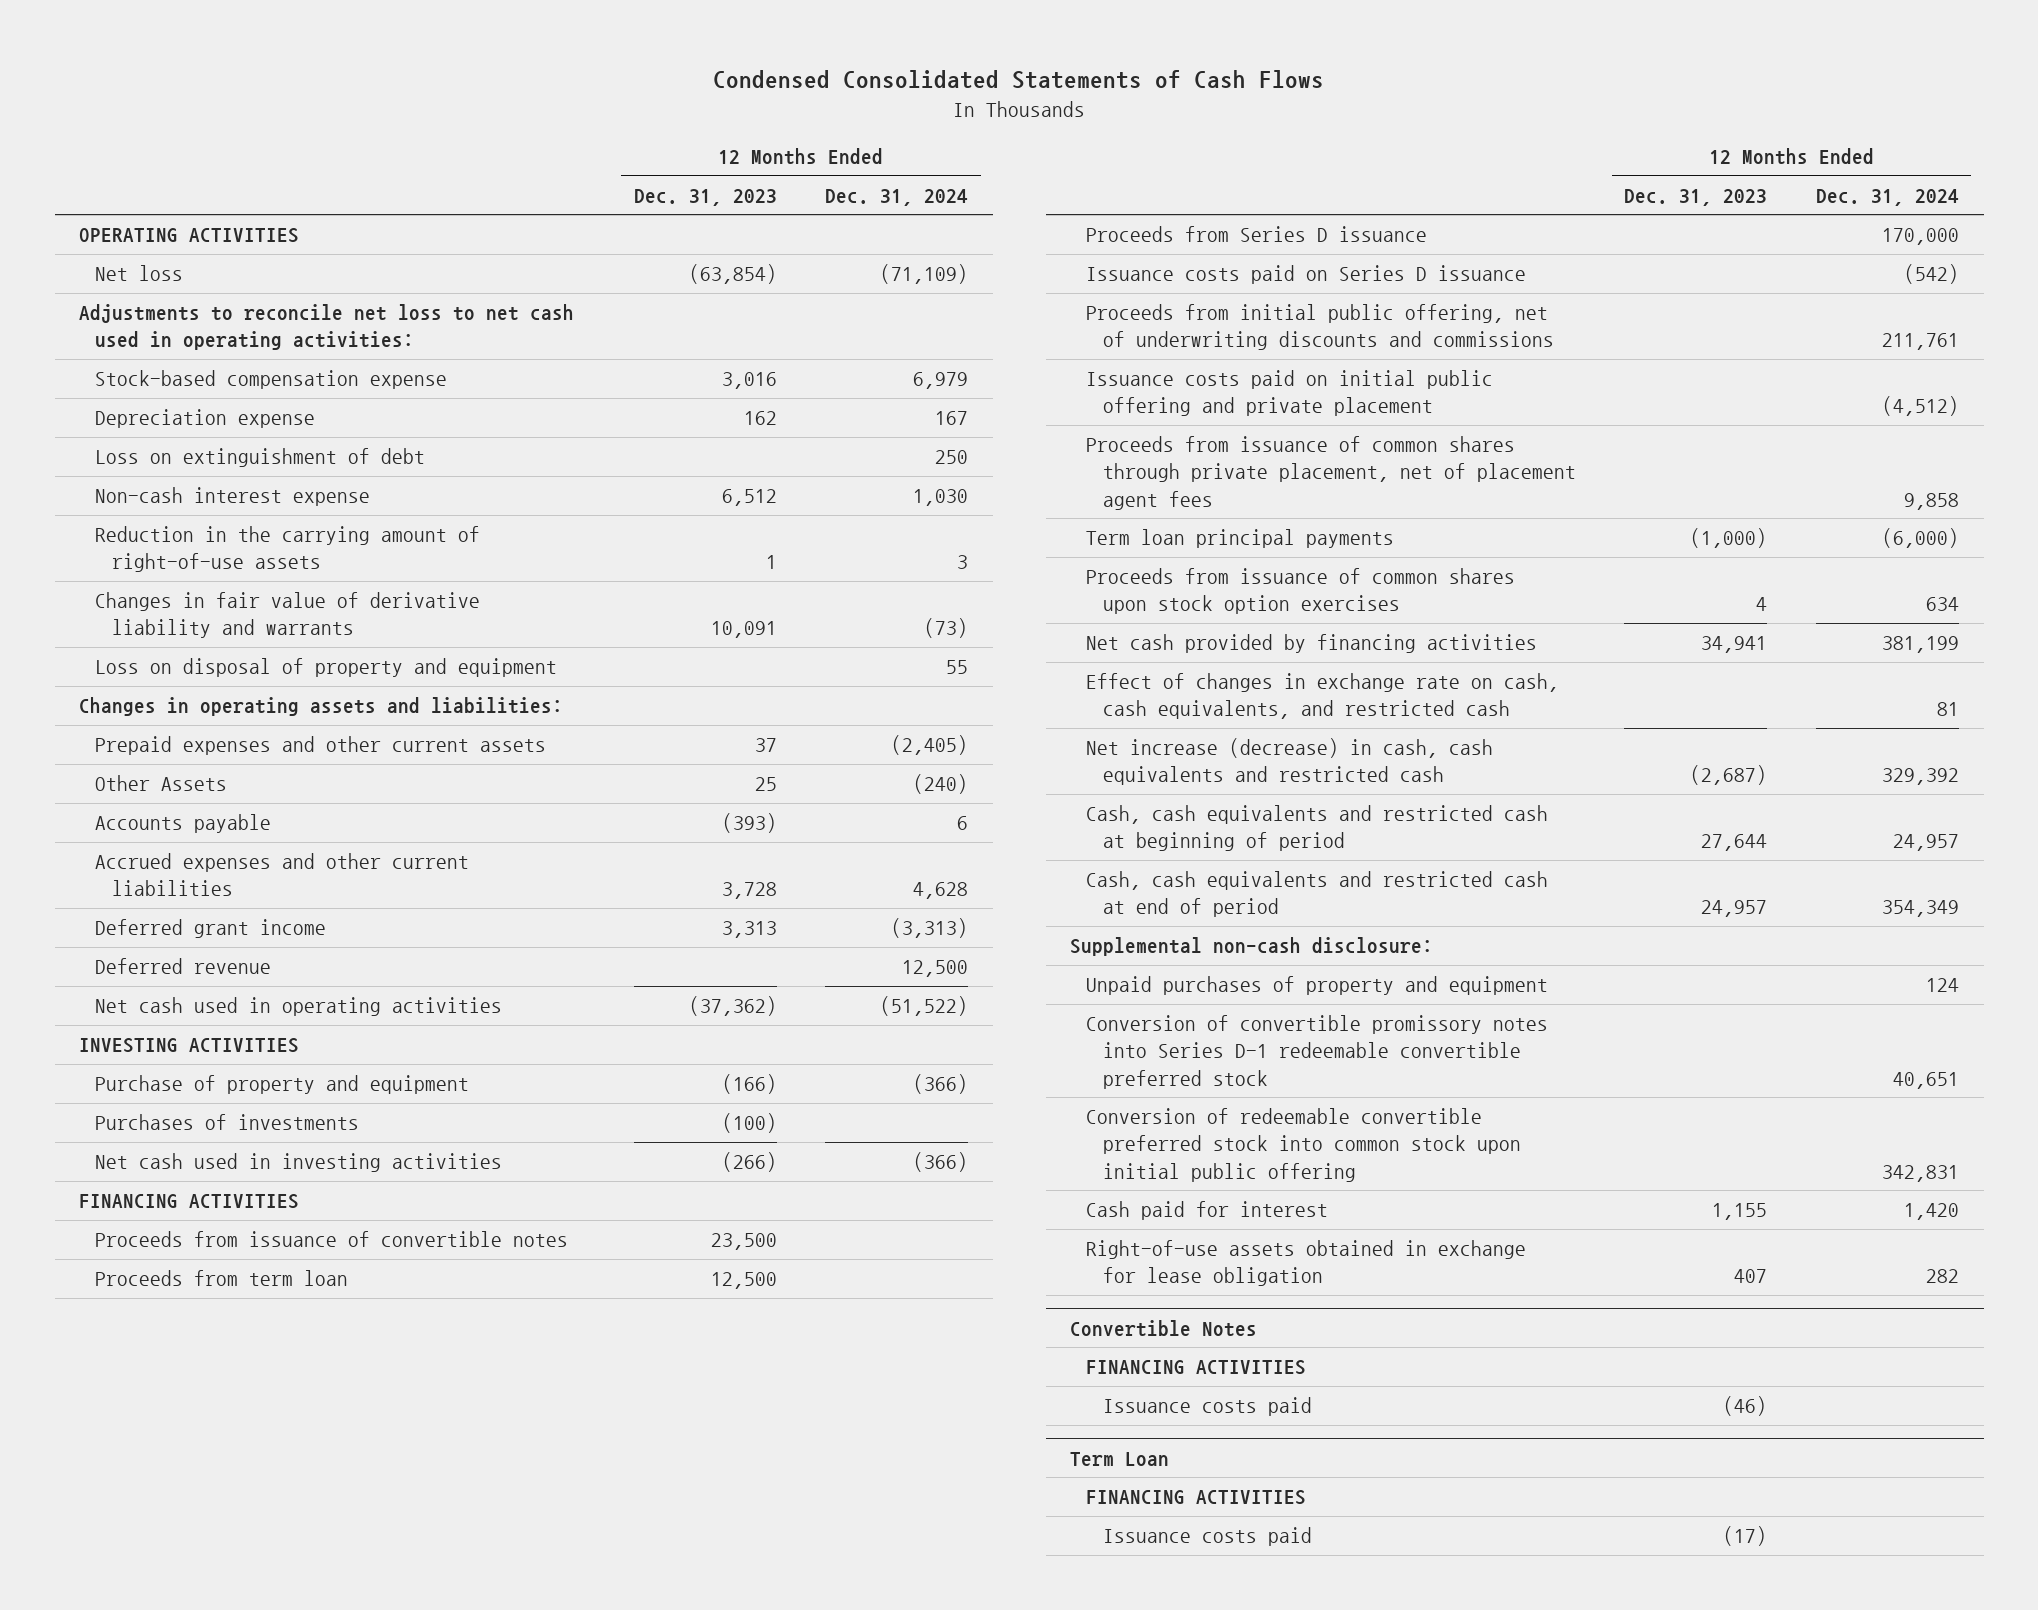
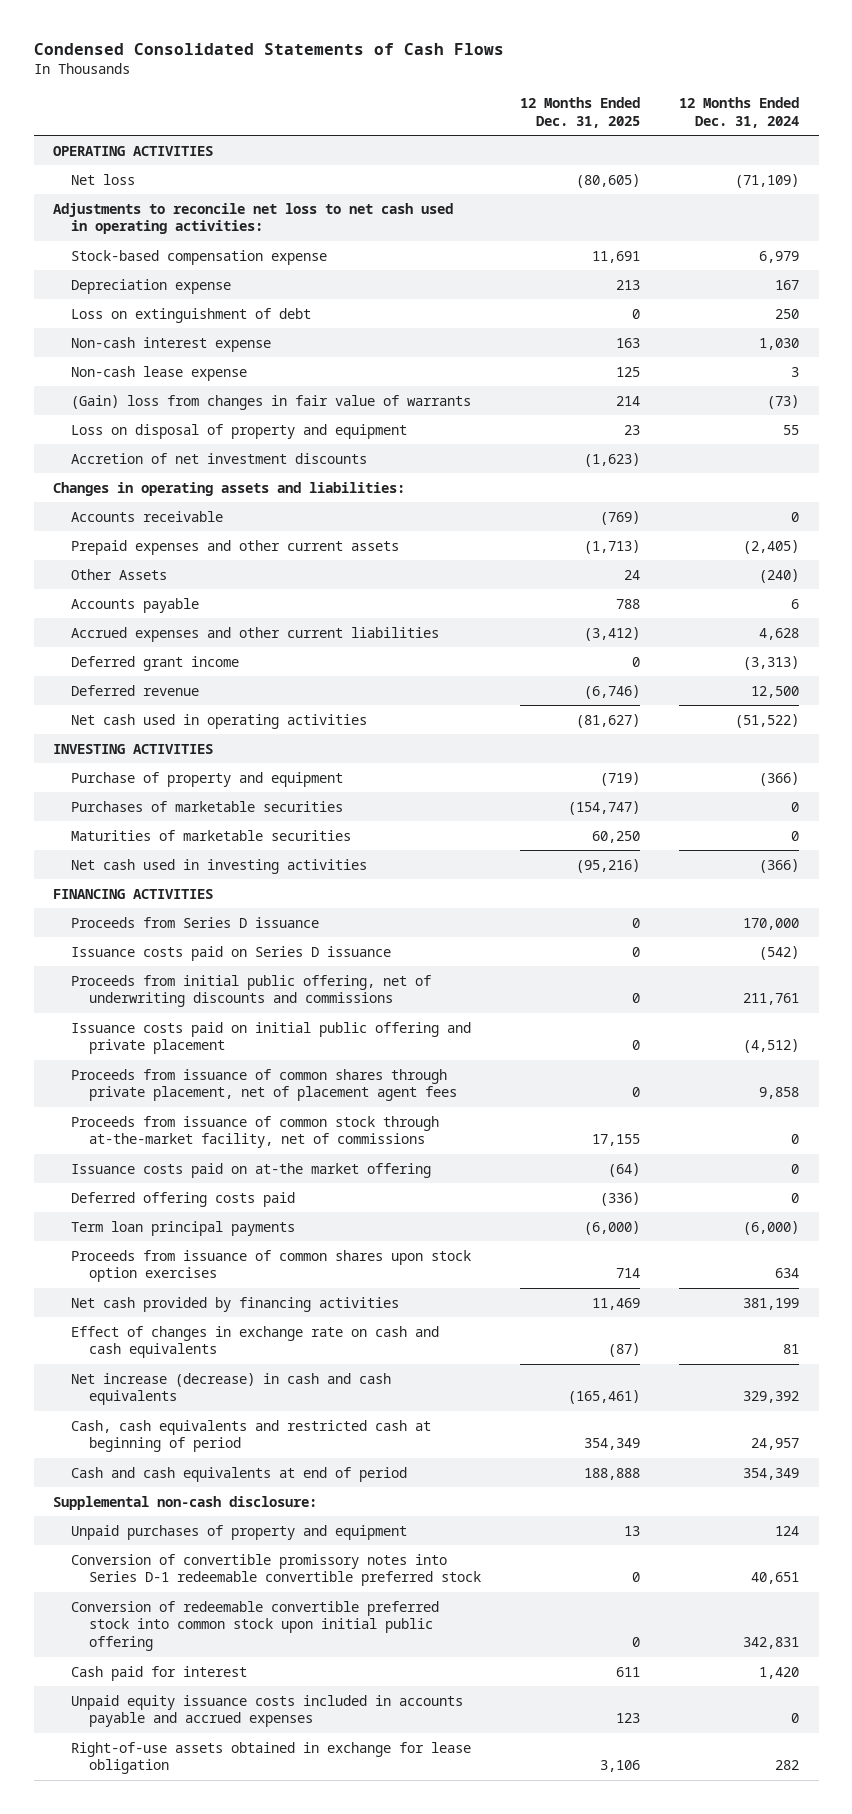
- | 12 Months Ended Dec. 31, 2023 | 12 Months Ended Dec. 31, 2024
+ | 12 Months Ended Dec. 31, 2025 | 12 Months Ended Dec. 31, 2024
- Reduction in the carrying amount of right-of-use assets | 1 | 3
- Changes in fair value of derivative liability and warrants | 10,091 | (73)
+ Non-cash lease expense | 125 | 3
+ (Gain) loss from changes in fair value of warrants | 214 | (73)
+ Accretion of net investment discounts | (1,623) |
+ Accounts receivable | (769) | 0
- Purchases of investments | (100) |
+ Purchases of marketable securities | (154,747) | 0
+ Maturities of marketable securities | 60,250 | 0
- Proceeds from issuance of convertible notes | 23,500 |
- Proceeds from term loan | 12,500 |
+ Proceeds from issuance of common stock through at-the-market facility, net of commissions | 17,155 | 0
+ Issuance costs paid on at-the market offering | (64) | 0
+ Deferred offering costs paid | (336) | 0
- Effect of changes in exchange rate on cash, cash equivalents, and restricted cash | | 81
- Net increase (decrease) in cash, cash equivalents and restricted cash | (2,687) | 329,392
+ Effect of changes in exchange rate on cash and cash equivalents | (87) | 81
+ Net increase (decrease) in cash and cash equivalents | (165,461) | 329,392
- Cash, cash equivalents and restricted cash at end of period | 24,957 | 354,349
+ Cash and cash equivalents at end of period | 188,888 | 354,349
+ Unpaid equity issuance costs included in accounts payable and accrued expenses | 123 | 0
- Convertible Notes
- FINANCING ACTIVITIES
- Issuance costs paid | (46) |
- Term Loan
- FINANCING ACTIVITIES
- Issuance costs paid | (17) |

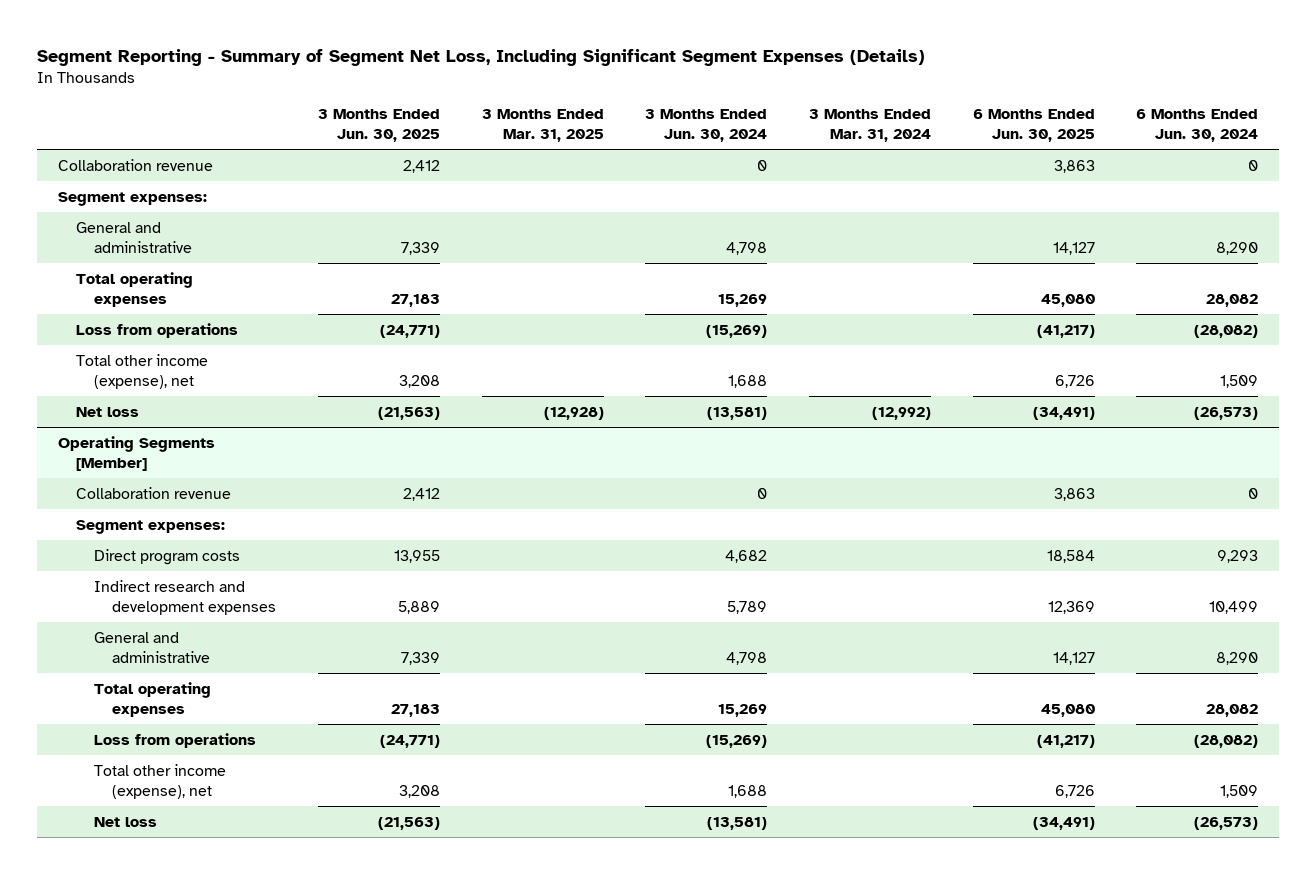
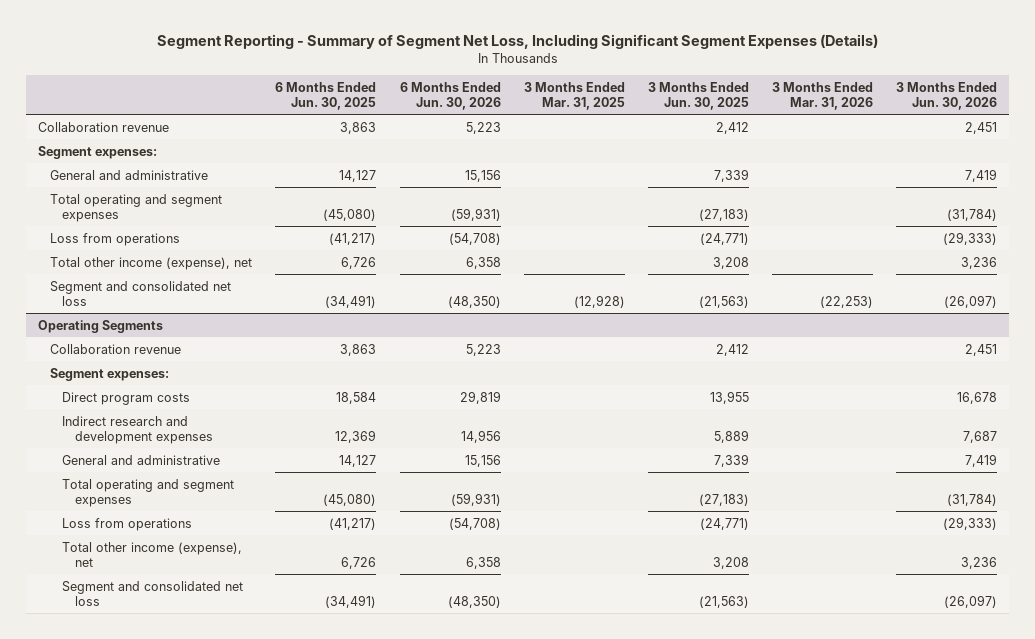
- | 3 Months Ended Jun. 30, 2025 | 3 Months Ended Mar. 31, 2025 | 3 Months Ended Jun. 30, 2024 | 3 Months Ended Mar. 31, 2024 | 6 Months Ended Jun. 30, 2025 | 6 Months Ended Jun. 30, 2024
+ | 6 Months Ended Jun. 30, 2025 | 6 Months Ended Jun. 30, 2026 | 3 Months Ended Mar. 31, 2025 | 3 Months Ended Jun. 30, 2025 | 3 Months Ended Mar. 31, 2026 | 3 Months Ended Jun. 30, 2026
- Total operating expenses | 27,183 | | 15,269 | | 45,080 | 28,082
+ Total operating and segment expenses | (45,080) | (59,931) | | (27,183) | | (31,784)
- Net loss | (21,563) | (12,928) | (13,581) | (12,992) | (34,491) | (26,573)
- Operating Segments [Member]
+ Segment and consolidated net loss | (34,491) | (48,350) | (12,928) | (21,563) | (22,253) | (26,097)
+ Operating Segments
- Total operating expenses | 27,183 | | 15,269 | | 45,080 | 28,082
+ Total operating and segment expenses | (45,080) | (59,931) | | (27,183) | | (31,784)
- Net loss | (21,563) | | (13,581) | | (34,491) | (26,573)
+ Segment and consolidated net loss | (34,491) | (48,350) | | (21,563) | | (26,097)

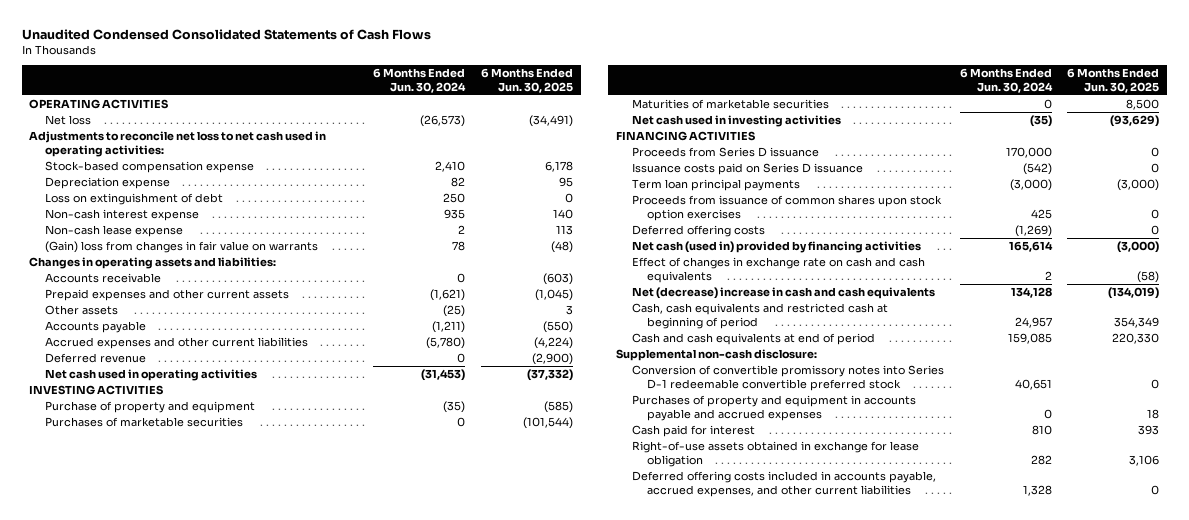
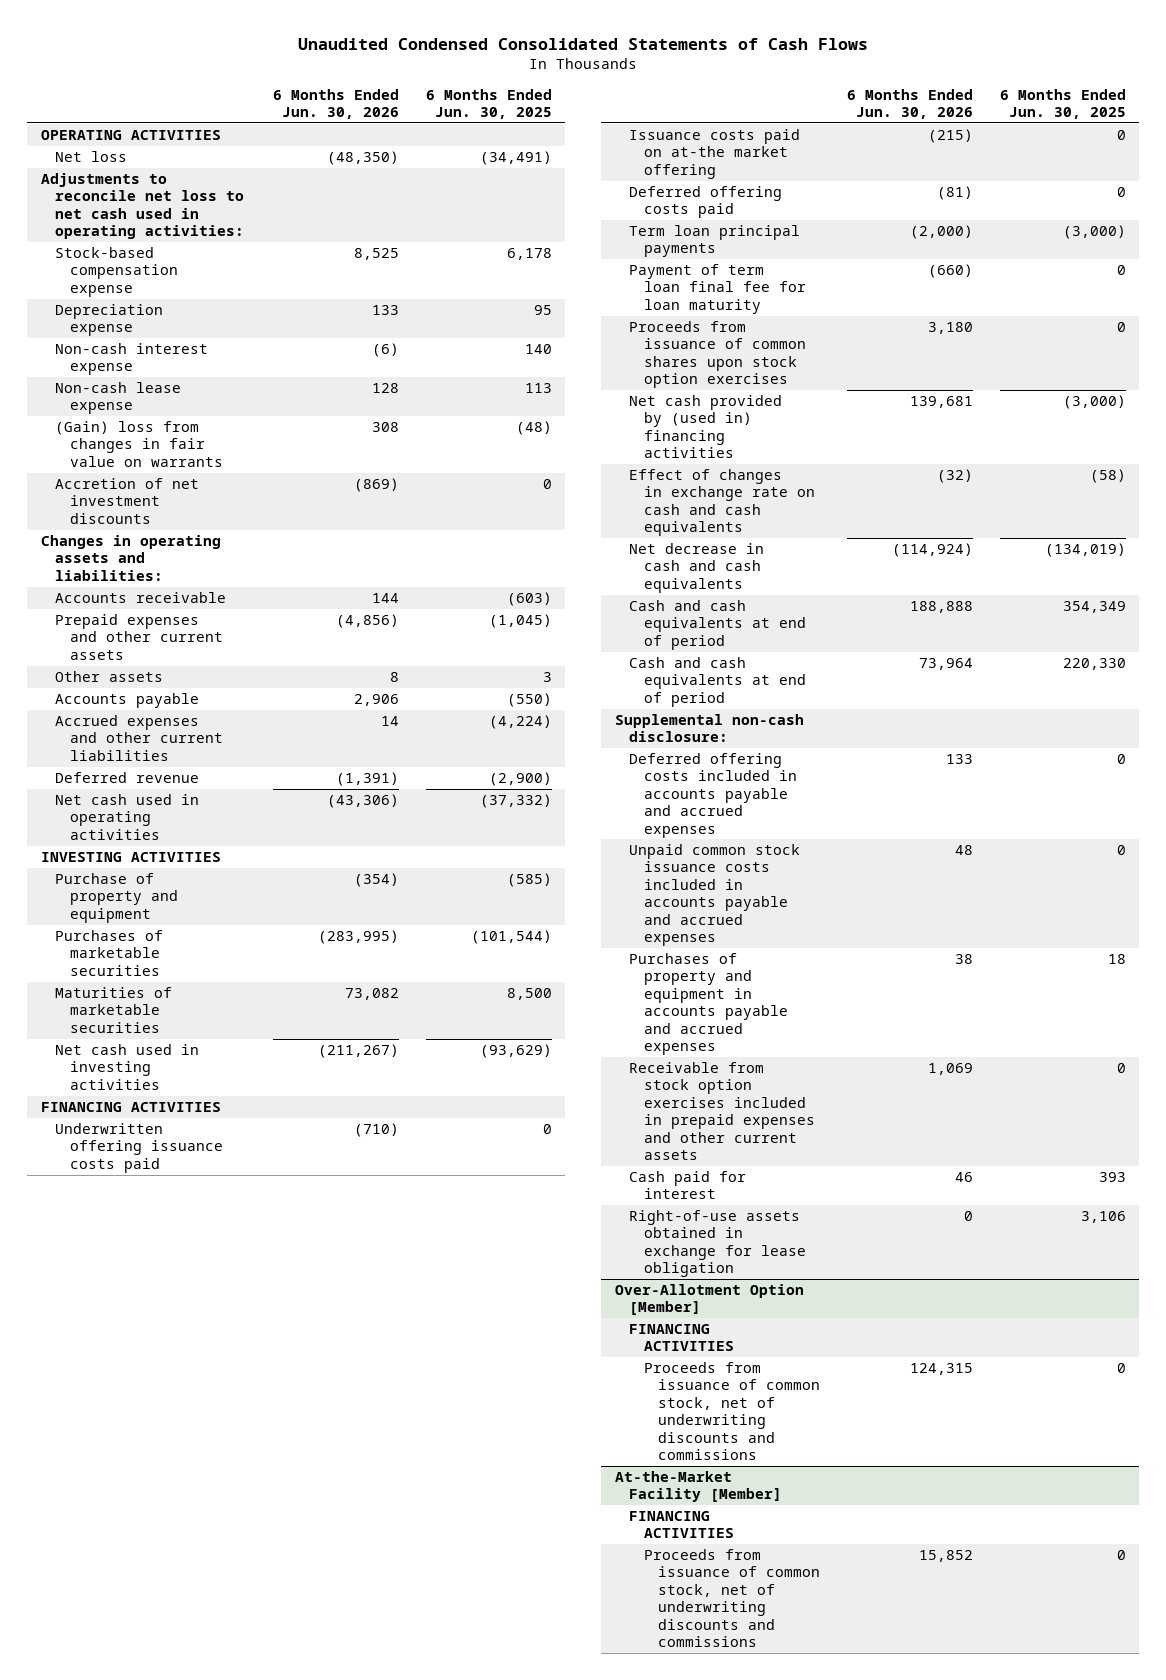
- | 6 Months Ended Jun. 30, 2024 | 6 Months Ended Jun. 30, 2025
+ | 6 Months Ended Jun. 30, 2026 | 6 Months Ended Jun. 30, 2025
- Loss on extinguishment of debt | 250 | 0
+ Accretion of net investment discounts | (869) | 0
- Proceeds from Series D issuance | 170,000 | 0
- Issuance costs paid on Series D issuance | (542) | 0
+ Underwritten offering issuance costs paid | (710) | 0
+ Issuance costs paid on at-the market offering | (215) | 0
+ Deferred offering costs paid | (81) | 0
+ Payment of term loan final fee for loan maturity | (660) | 0
- Deferred offering costs | (1,269) | 0
- Net cash (used in) provided by financing activities | 165,614 | (3,000)
+ Net cash provided by (used in) financing activities | 139,681 | (3,000)
- Net (decrease) increase in cash and cash equivalents | 134,128 | (134,019)
- Cash, cash equivalents and restricted cash at beginning of period | 24,957 | 354,349
+ Net decrease in cash and cash equivalents | (114,924) | (134,019)
+ Cash and cash equivalents at end of period | 188,888 | 354,349
- Conversion of convertible promissory notes into Series D-1 redeemable convertible preferred stock | 40,651 | 0
+ Deferred offering costs included in accounts payable and accrued expenses | 133 | 0
+ Unpaid common stock issuance costs included in accounts payable and accrued expenses | 48 | 0
+ Receivable from stock option exercises included in prepaid expenses and other current assets | 1,069 | 0
- Deferred offering costs included in accounts payable, accrued expenses, and other current liabilities | 1,328 | 0
+ Over-Allotment Option [Member]
+ FINANCING ACTIVITIES
+ Proceeds from issuance of common stock, net of underwriting discounts and commissions | 124,315 | 0
+ At-the-Market Facility [Member]
+ FINANCING ACTIVITIES
+ Proceeds from issuance of common stock, net of underwriting discounts and commissions | 15,852 | 0

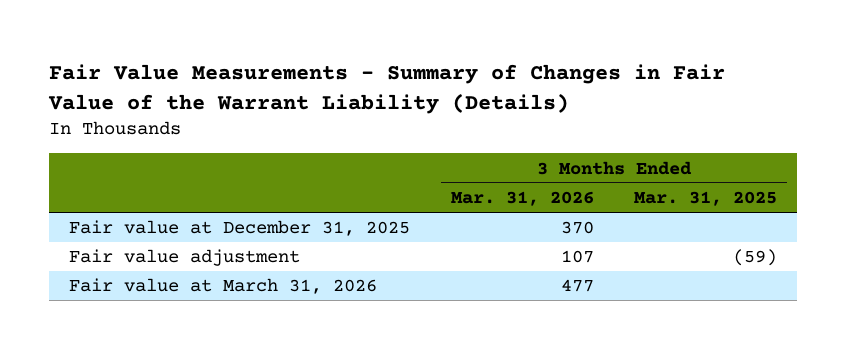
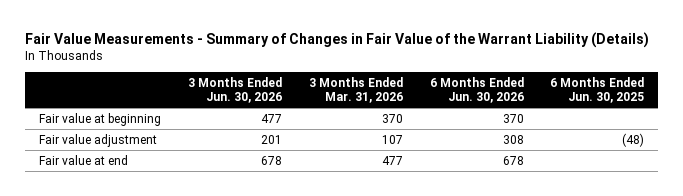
- | 3 Months Ended Mar. 31, 2026 | 3 Months Ended Mar. 31, 2025
+ | 3 Months Ended Jun. 30, 2026 | 3 Months Ended Mar. 31, 2026 | 6 Months Ended Jun. 30, 2026 | 6 Months Ended Jun. 30, 2025
- Fair value at December 31, 2025 | 370 |
+ Fair value at beginning | 477 | 370 | 370 |
- Fair value at March 31, 2026 | 477 |
+ Fair value at end | 678 | 477 | 678 |

